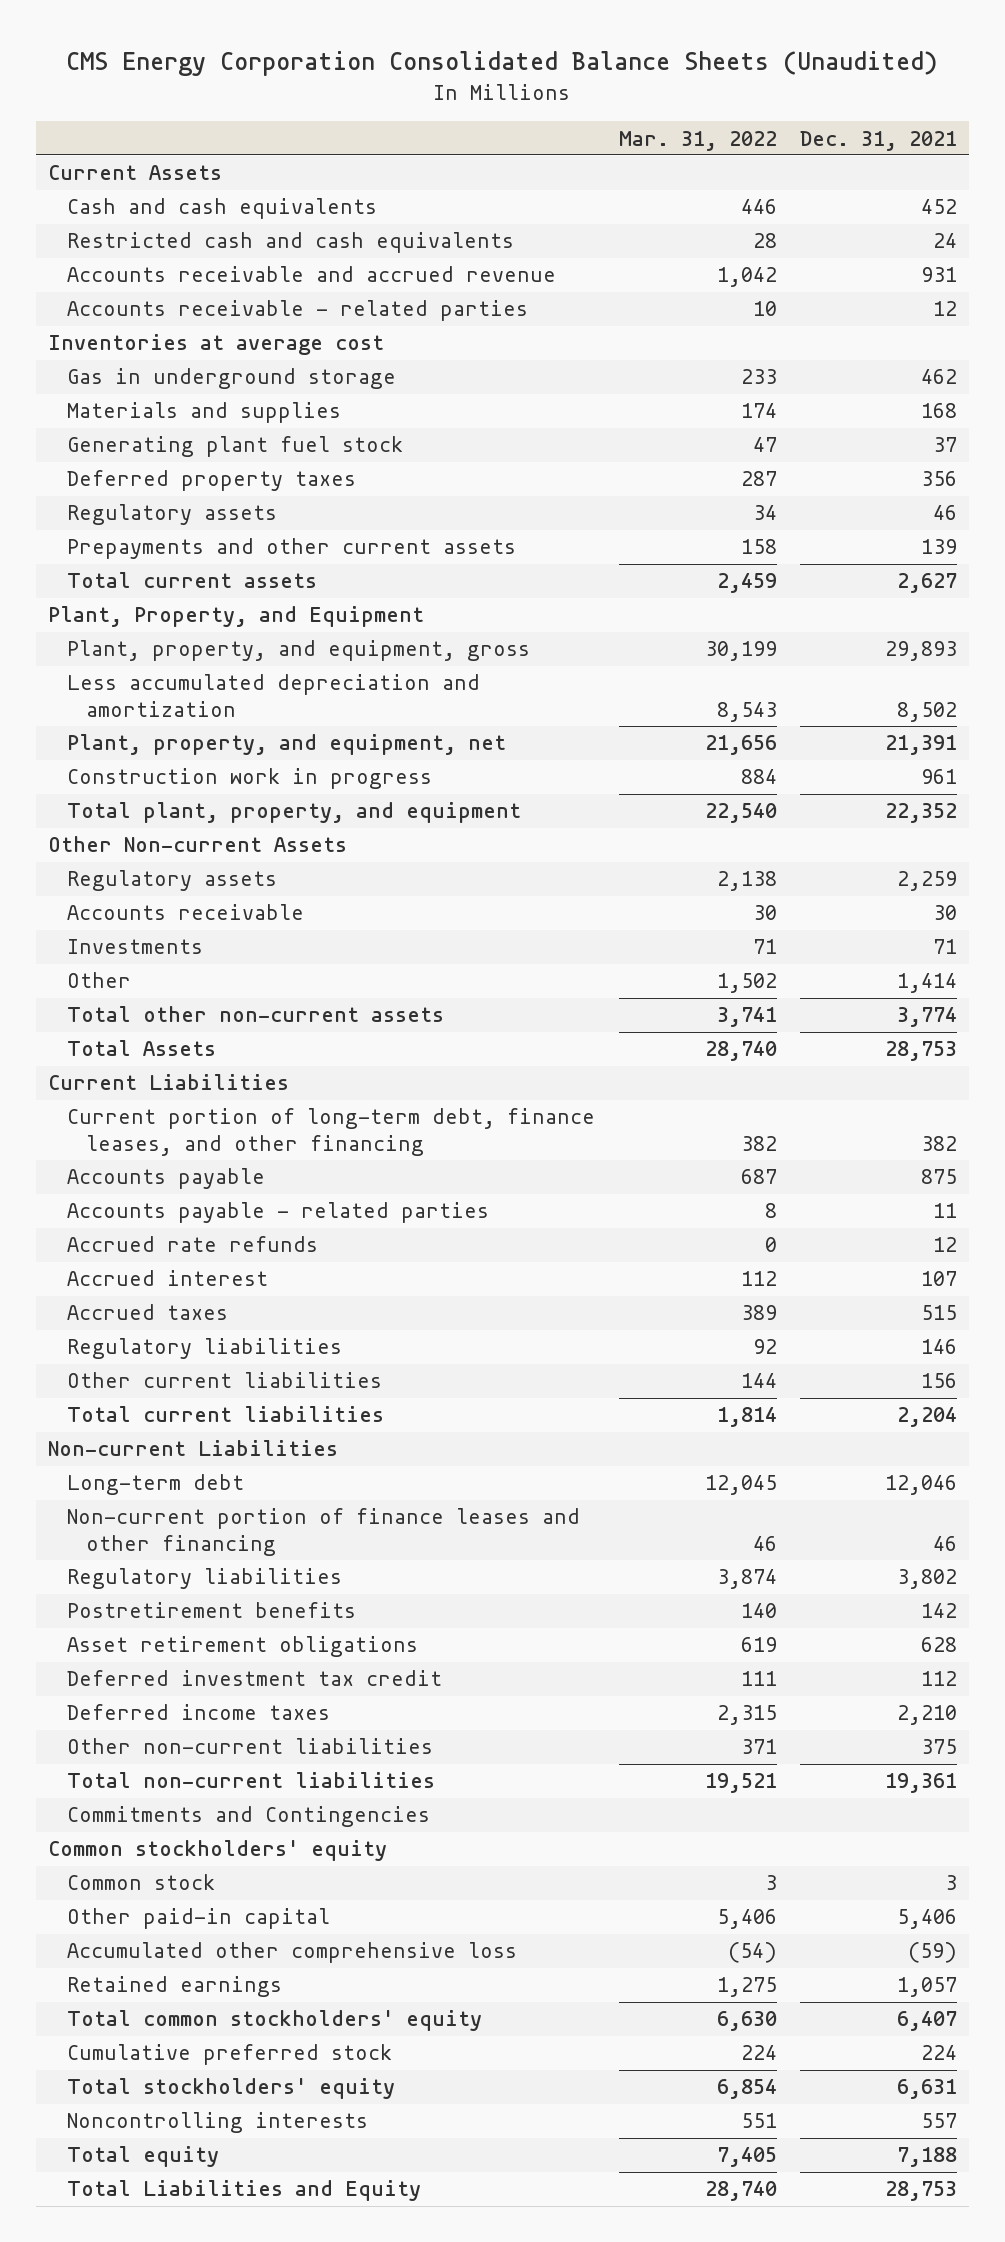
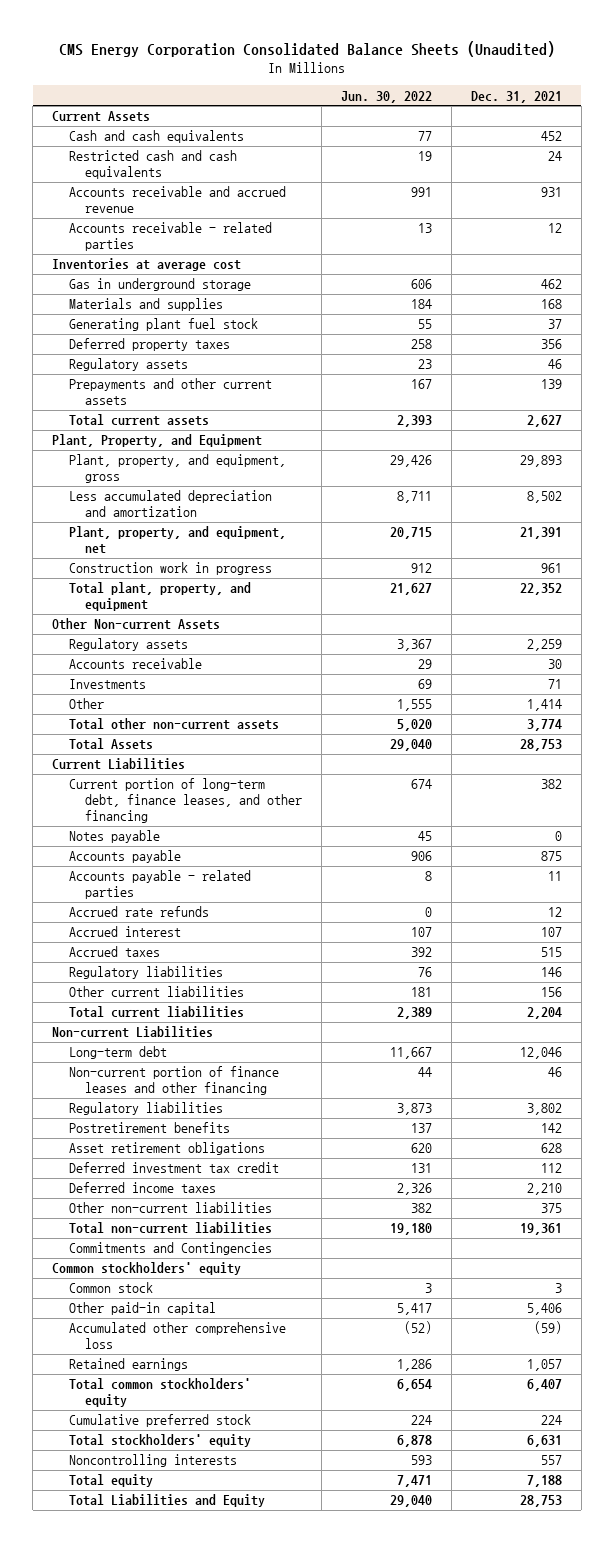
- | Mar. 31, 2022 | Dec. 31, 2021
+ | Jun. 30, 2022 | Dec. 31, 2021
+ Notes payable | 45 | 0

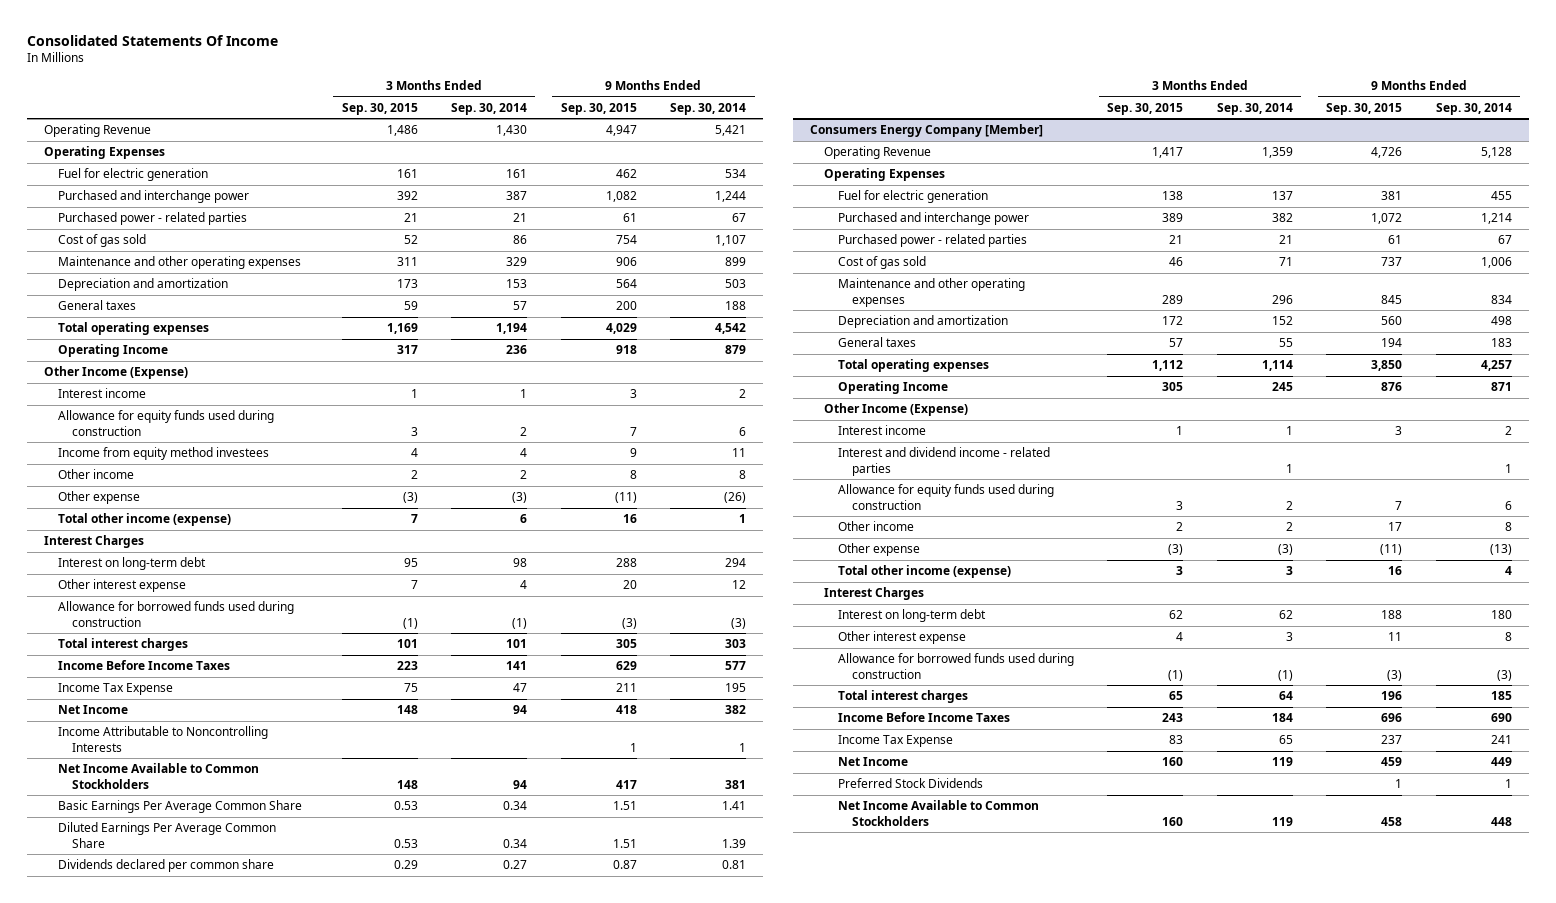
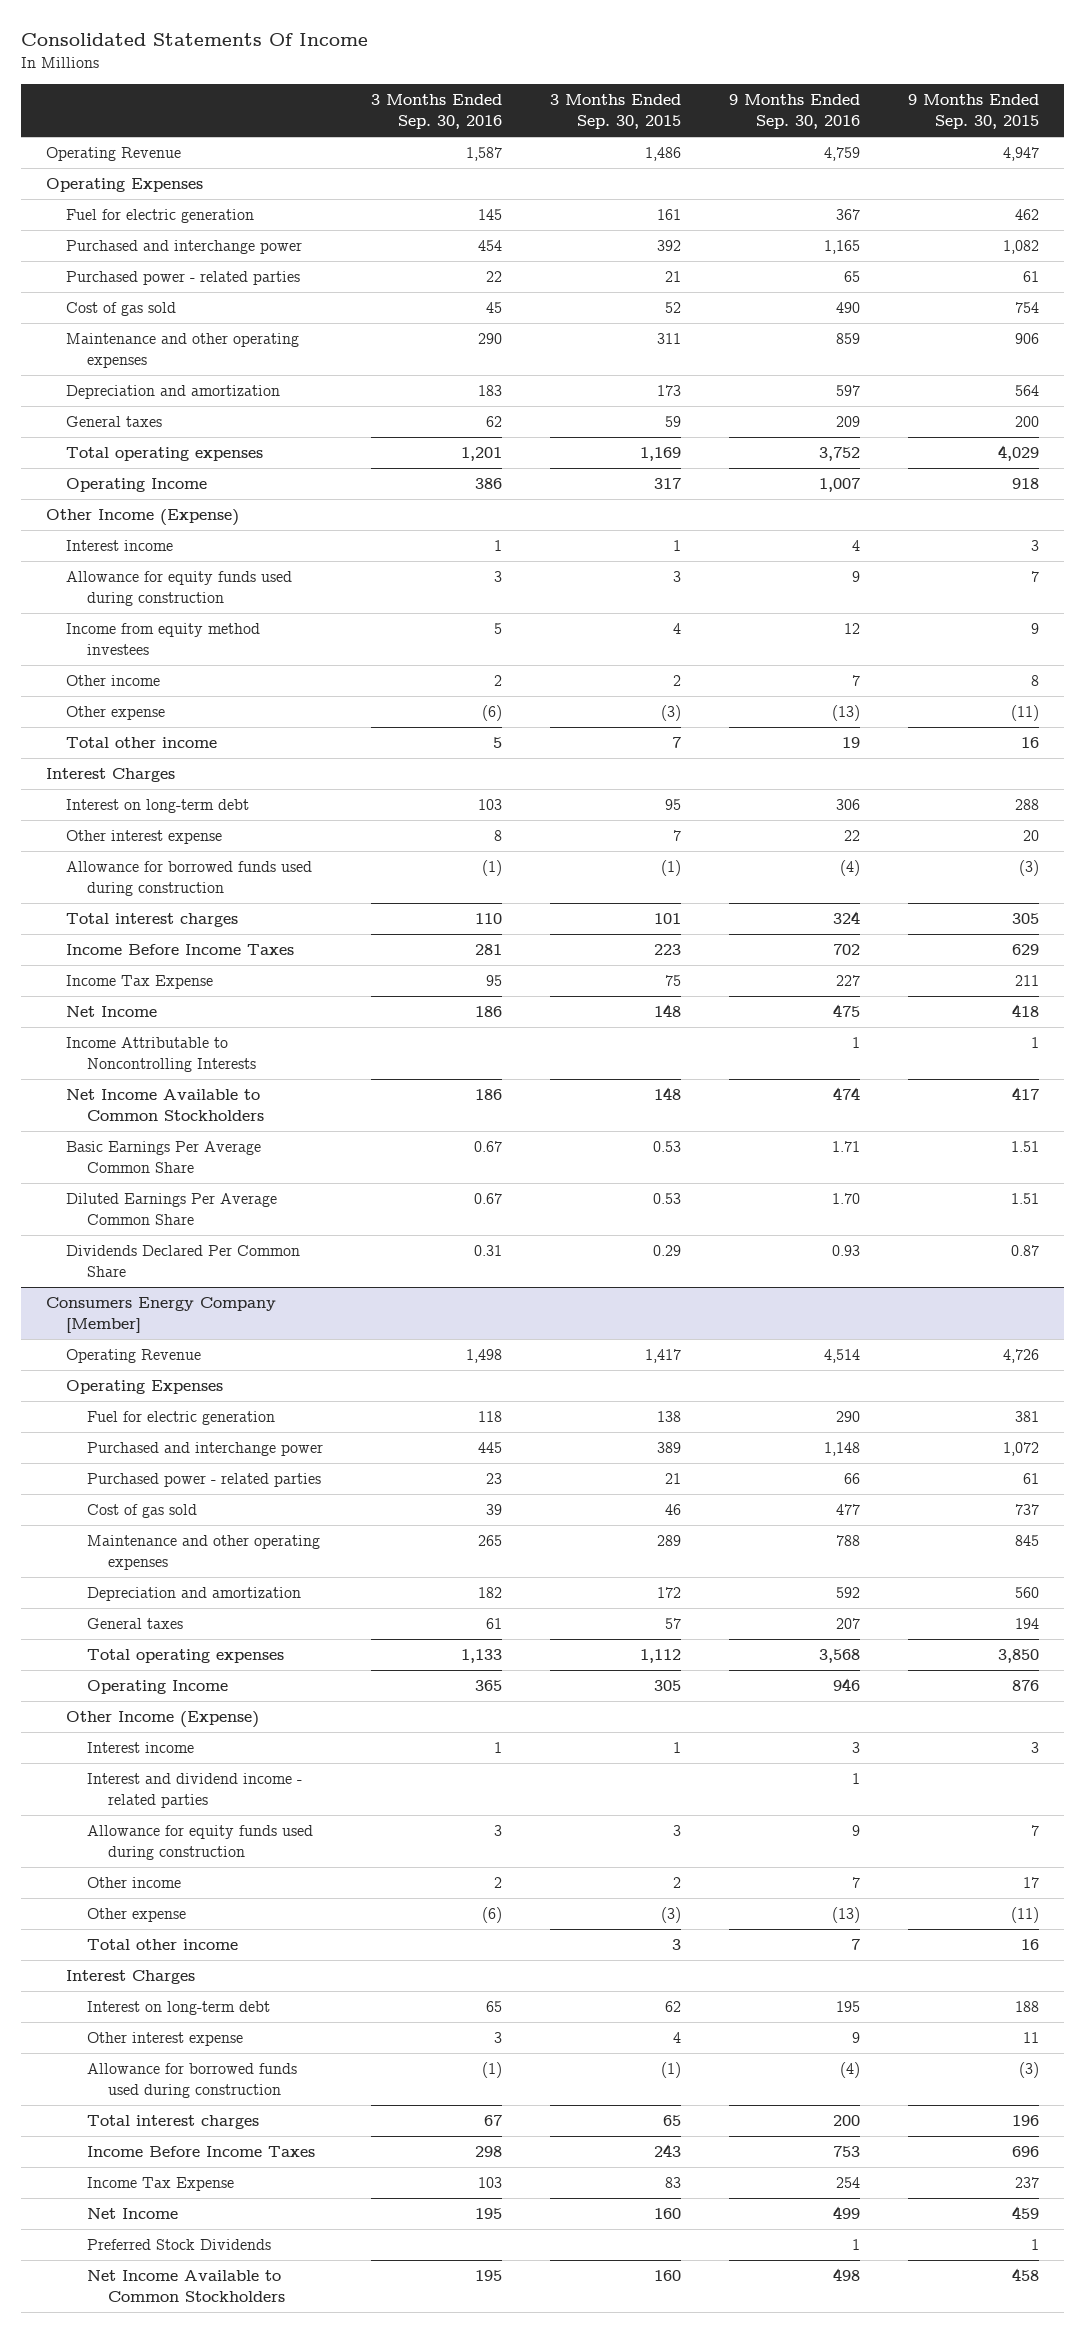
- | 3 Months Ended Sep. 30, 2015 | 3 Months Ended Sep. 30, 2014 | 9 Months Ended Sep. 30, 2015 | 9 Months Ended Sep. 30, 2014
+ | 3 Months Ended Sep. 30, 2016 | 3 Months Ended Sep. 30, 2015 | 9 Months Ended Sep. 30, 2016 | 9 Months Ended Sep. 30, 2015
- Total other income (expense) | 7 | 6 | 16 | 1
+ Total other income | 5 | 7 | 19 | 16
- Dividends declared per common share | 0.29 | 0.27 | 0.87 | 0.81
+ Dividends Declared Per Common Share | 0.31 | 0.29 | 0.93 | 0.87
@ Consumers Energy Company [Member]
- Total other income (expense) | 3 | 3 | 16 | 4
+ Total other income | | 3 | 7 | 16

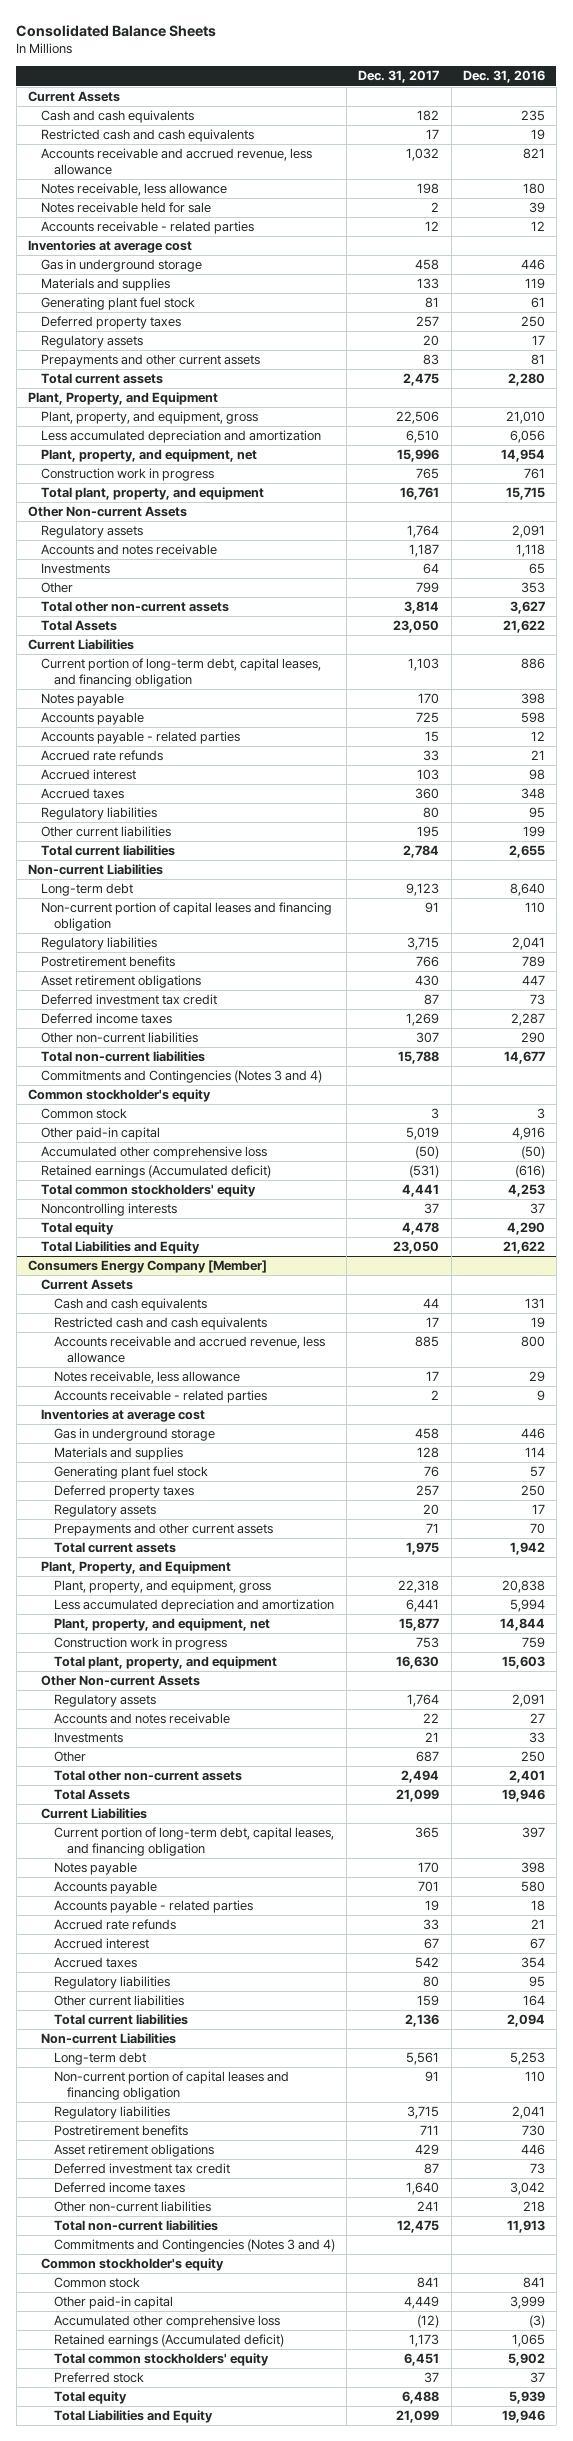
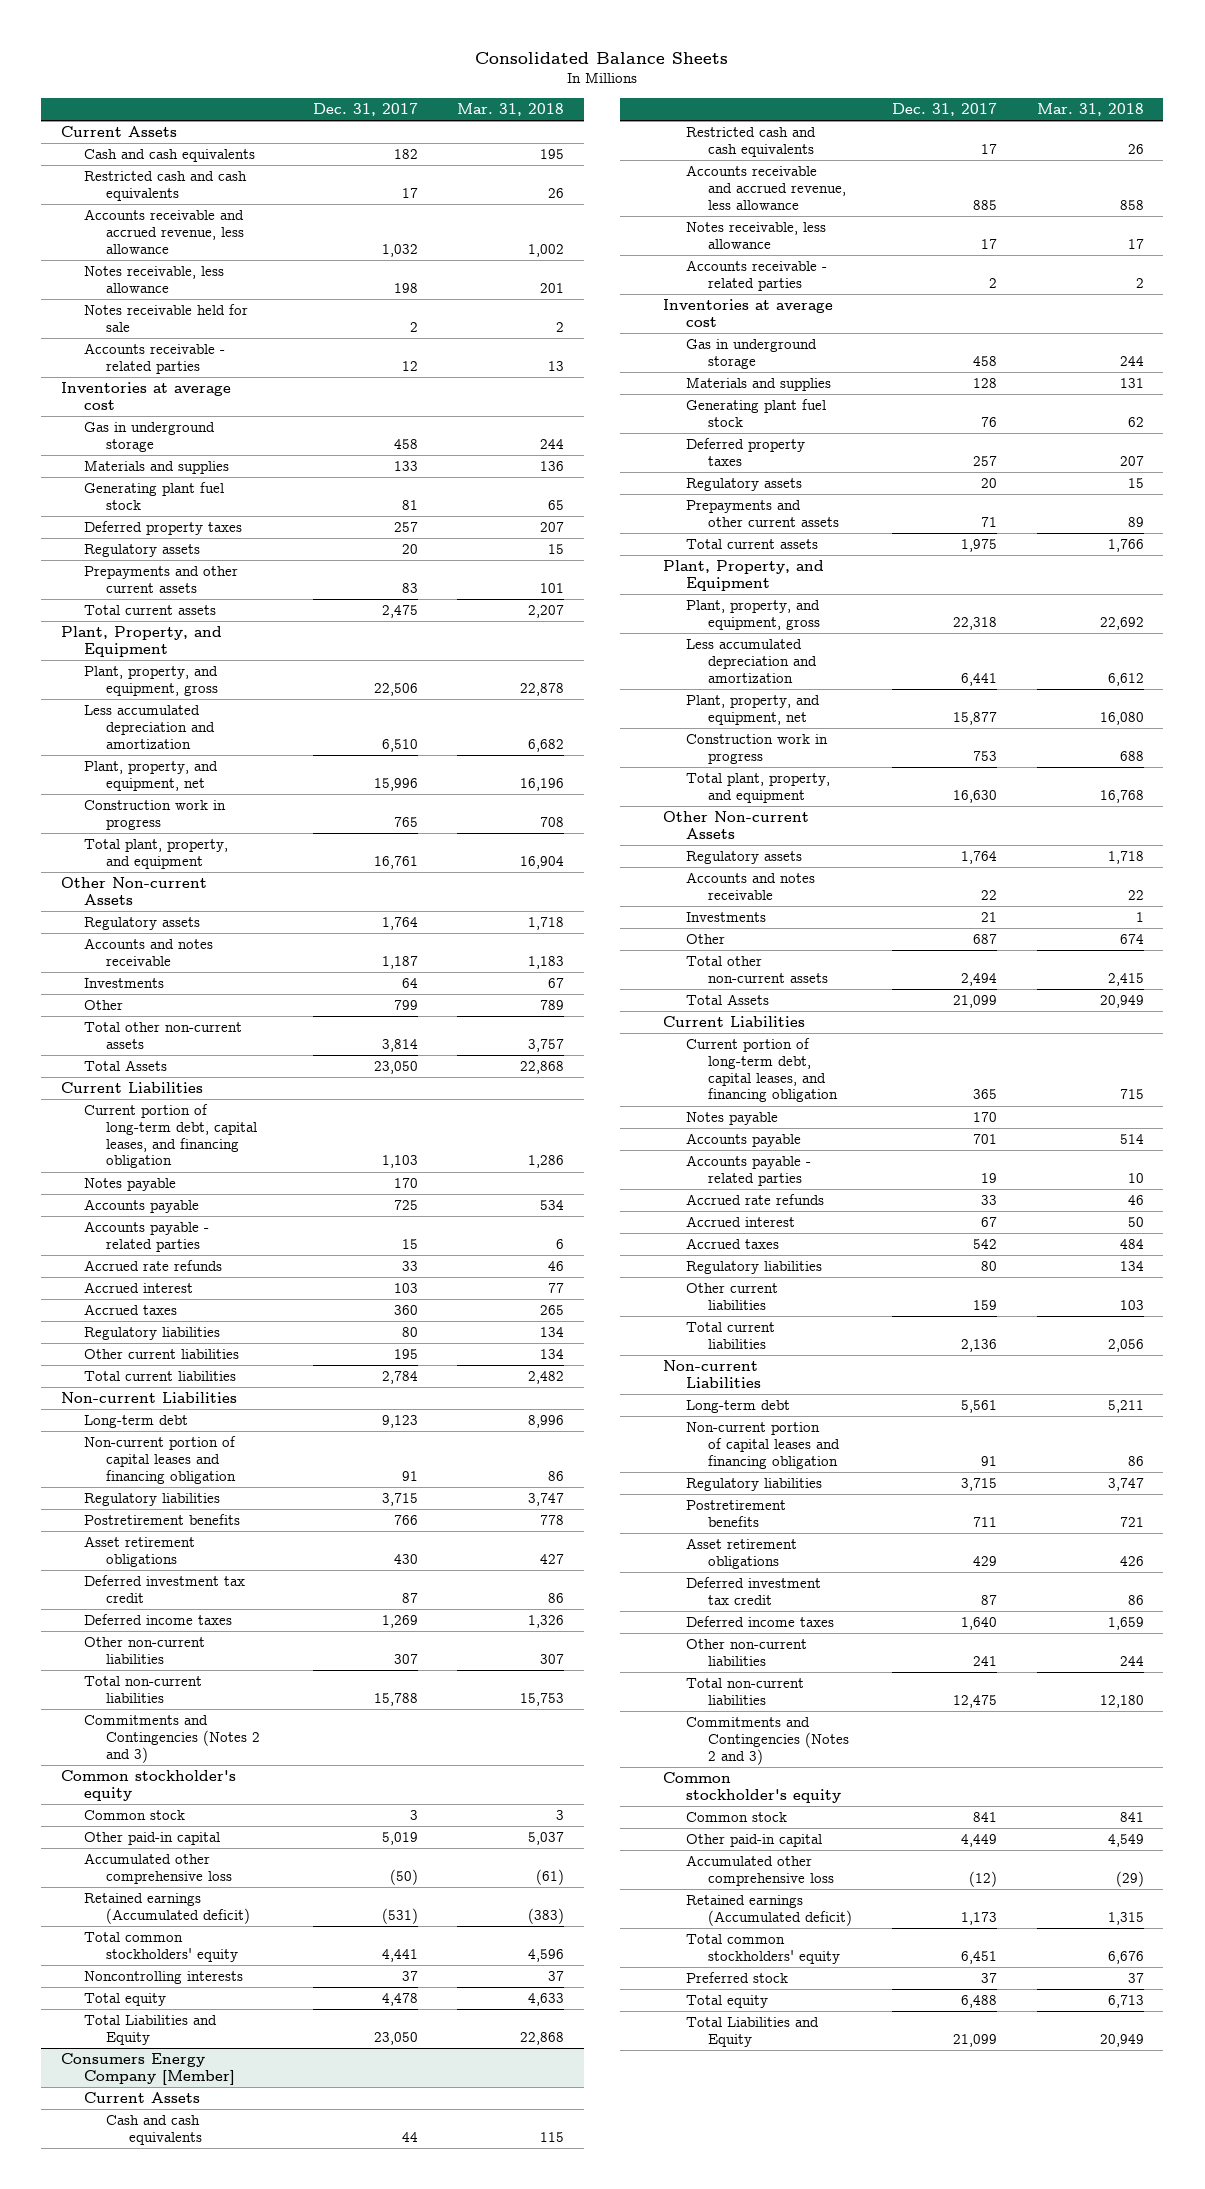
- | Dec. 31, 2017 | Dec. 31, 2016
+ | Dec. 31, 2017 | Mar. 31, 2018
- Commitments and Contingencies (Notes 3 and 4)
+ Commitments and Contingencies (Notes 2 and 3)
@ Consumers Energy Company [Member]
- Commitments and Contingencies (Notes 3 and 4)
+ Commitments and Contingencies (Notes 2 and 3)

